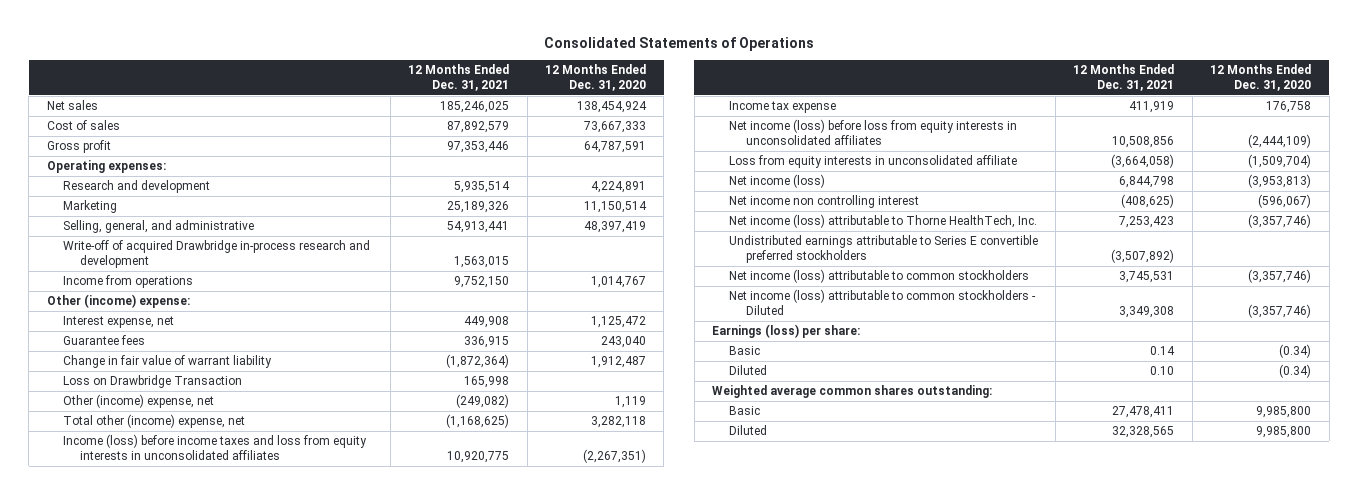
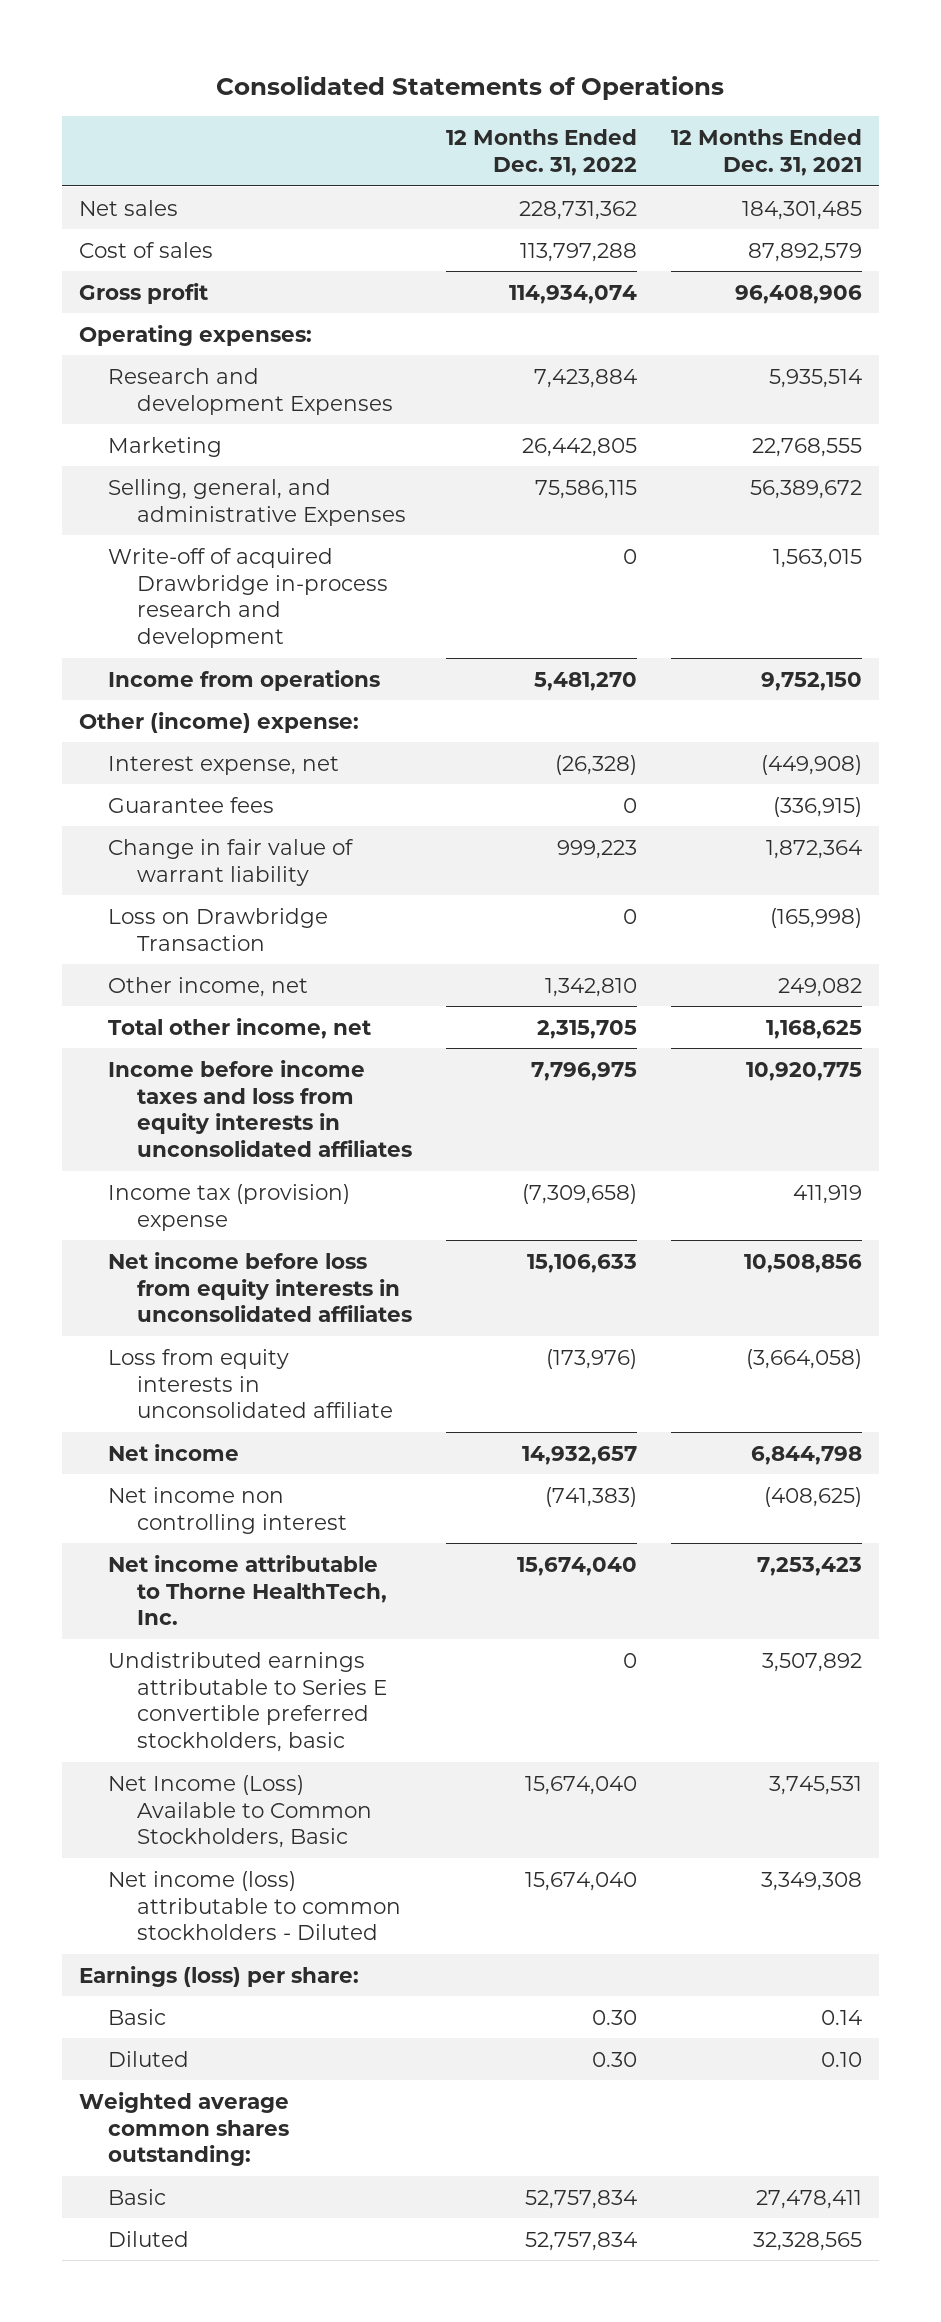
- | 12 Months Ended Dec. 31, 2021 | 12 Months Ended Dec. 31, 2020
+ | 12 Months Ended Dec. 31, 2022 | 12 Months Ended Dec. 31, 2021
- Net sales | 185,246,025 | 138,454,924
+ Net sales | 228,731,362 | 184,301,485
- Gross profit | 97,353,446 | 64,787,591
+ Gross profit | 114,934,074 | 96,408,906
- Research and development | 5,935,514 | 4,224,891
- Marketing | 25,189,326 | 11,150,514
- Selling, general, and administrative | 54,913,441 | 48,397,419
+ Research and development Expenses | 7,423,884 | 5,935,514
+ Marketing | 26,442,805 | 22,768,555
+ Selling, general, and administrative Expenses | 75,586,115 | 56,389,672
- Interest expense, net | 449,908 | 1,125,472
- Guarantee fees | 336,915 | 243,040
- Change in fair value of warrant liability | (1,872,364) | 1,912,487
- Loss on Drawbridge Transaction | 165,998 |
- Other (income) expense, net | (249,082) | 1,119
- Total other (income) expense, net | (1,168,625) | 3,282,118
- Income (loss) before income taxes and loss from equity interests in unconsolidated affiliates | 10,920,775 | (2,267,351)
- Income tax expense | 411,919 | 176,758
- Net income (loss) before loss from equity interests in unconsolidated affiliates | 10,508,856 | (2,444,109)
+ Interest expense, net | (26,328) | (449,908)
+ Guarantee fees | 0 | (336,915)
+ Change in fair value of warrant liability | 999,223 | 1,872,364
+ Loss on Drawbridge Transaction | 0 | (165,998)
+ Other income, net | 1,342,810 | 249,082
+ Total other income, net | 2,315,705 | 1,168,625
+ Income before income taxes and loss from equity interests in unconsolidated affiliates | 7,796,975 | 10,920,775
+ Income tax (provision) expense | (7,309,658) | 411,919
+ Net income before loss from equity interests in unconsolidated affiliates | 15,106,633 | 10,508,856
- Net income (loss) | 6,844,798 | (3,953,813)
+ Net income | 14,932,657 | 6,844,798
- Net income (loss) attributable to Thorne HealthTech, Inc. | 7,253,423 | (3,357,746)
- Undistributed earnings attributable to Series E convertible preferred stockholders | (3,507,892) |
- Net income (loss) attributable to common stockholders | 3,745,531 | (3,357,746)
+ Net income attributable to Thorne HealthTech, Inc. | 15,674,040 | 7,253,423
+ Undistributed earnings attributable to Series E convertible preferred stockholders, basic | 0 | 3,507,892
+ Net Income (Loss) Available to Common Stockholders, Basic | 15,674,040 | 3,745,531

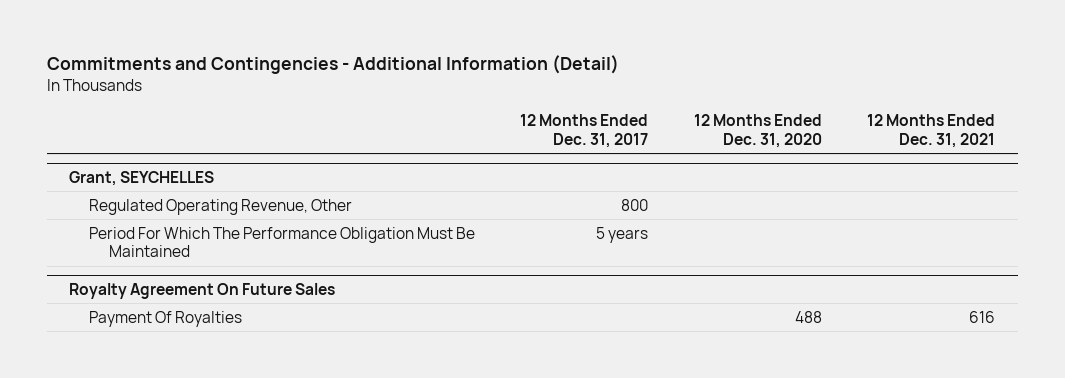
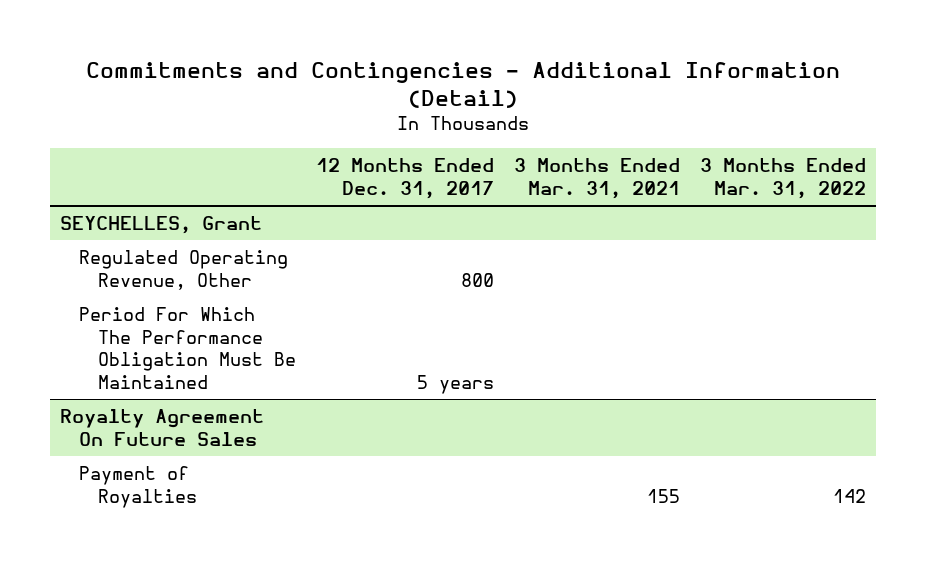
- | 12 Months Ended Dec. 31, 2017 | 12 Months Ended Dec. 31, 2020 | 12 Months Ended Dec. 31, 2021
+ | 12 Months Ended Dec. 31, 2017 | 3 Months Ended Mar. 31, 2021 | 3 Months Ended Mar. 31, 2022
- Grant, SEYCHELLES
+ SEYCHELLES, Grant
@ Royalty Agreement On Future Sales
- Payment Of Royalties | | 488 | 616
+ Payment of Royalties | | 155 | 142

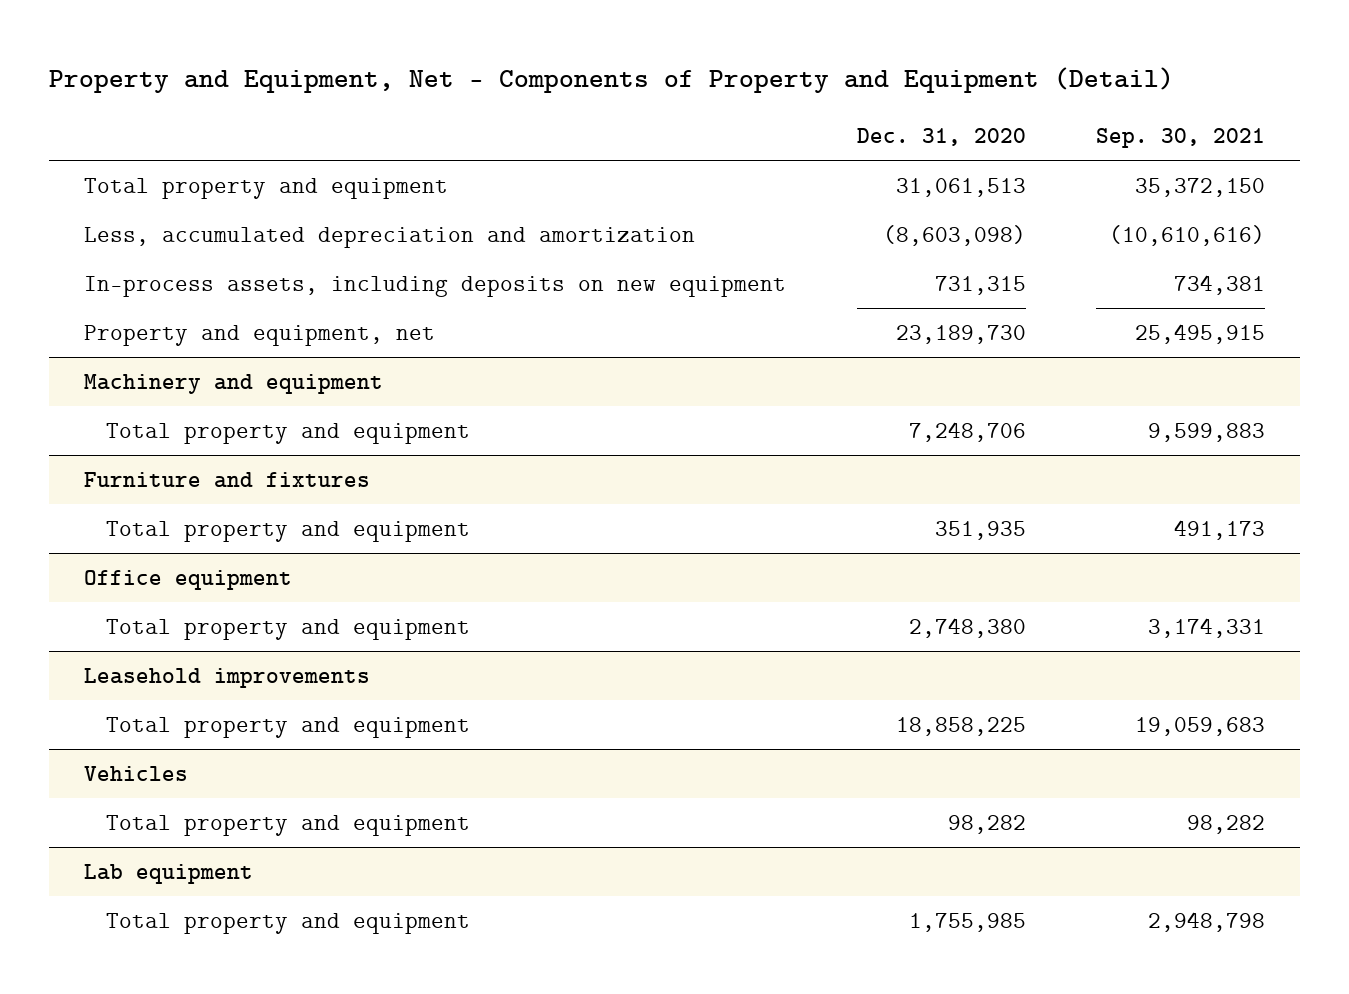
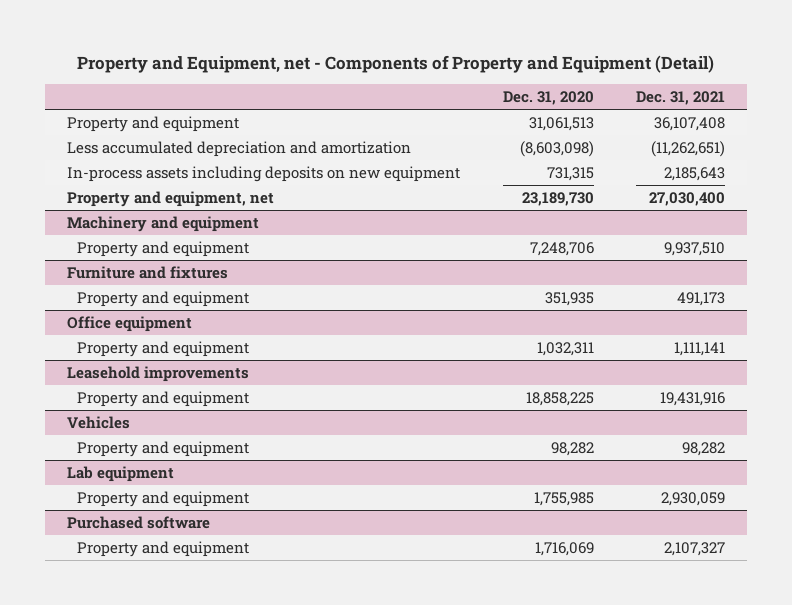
- Property and Equipment, Net - Components of Property and Equipment (Detail)
+ Property and Equipment, net - Components of Property and Equipment (Detail)
- | Dec. 31, 2020 | Sep. 30, 2021
+ | Dec. 31, 2020 | Dec. 31, 2021
- Total property and equipment | 31,061,513 | 35,372,150
- Less, accumulated depreciation and amortization | (8,603,098) | (10,610,616)
- In-process assets, including deposits on new equipment | 731,315 | 734,381
+ Property and equipment | 31,061,513 | 36,107,408
+ Less accumulated depreciation and amortization | (8,603,098) | (11,262,651)
+ In-process assets including deposits on new equipment | 731,315 | 2,185,643
@ Machinery and equipment
- Total property and equipment | 7,248,706 | 9,599,883
+ Property and equipment | 7,248,706 | 9,937,510
@ Furniture and fixtures
- Total property and equipment | 351,935 | 491,173
+ Property and equipment | 351,935 | 491,173
@ Office equipment
- Total property and equipment | 2,748,380 | 3,174,331
+ Property and equipment | 1,032,311 | 1,111,141
@ Leasehold improvements
- Total property and equipment | 18,858,225 | 19,059,683
+ Property and equipment | 18,858,225 | 19,431,916
@ Vehicles
- Total property and equipment | 98,282 | 98,282
+ Property and equipment | 98,282 | 98,282
@ Lab equipment
- Total property and equipment | 1,755,985 | 2,948,798
+ Property and equipment | 1,755,985 | 2,930,059
+ Purchased software
+ Property and equipment | 1,716,069 | 2,107,327

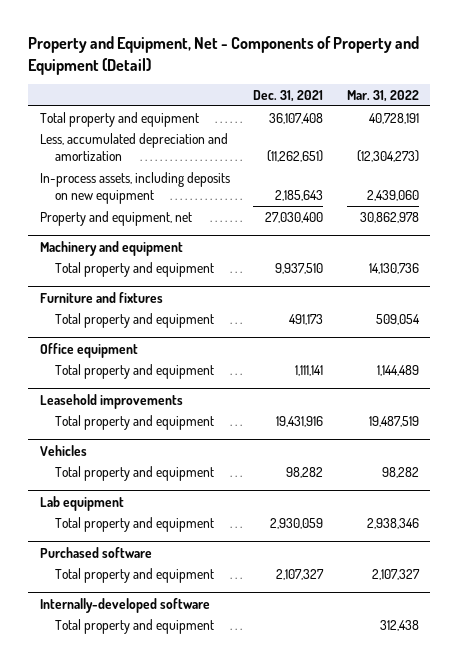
- Property and Equipment, net - Components of Property and Equipment (Detail)
+ Property and Equipment, Net - Components of Property and Equipment (Detail)
- | Dec. 31, 2020 | Dec. 31, 2021
+ | Dec. 31, 2021 | Mar. 31, 2022
- Property and equipment | 31,061,513 | 36,107,408
- Less accumulated depreciation and amortization | (8,603,098) | (11,262,651)
- In-process assets including deposits on new equipment | 731,315 | 2,185,643
+ Total property and equipment | 36,107,408 | 40,728,191
+ Less, accumulated depreciation and amortization | (11,262,651) | (12,304,273)
+ In-process assets, including deposits on new equipment | 2,185,643 | 2,439,060
@ Machinery and equipment
- Property and equipment | 7,248,706 | 9,937,510
+ Total property and equipment | 9,937,510 | 14,130,736
@ Furniture and fixtures
- Property and equipment | 351,935 | 491,173
+ Total property and equipment | 491,173 | 509,054
@ Office equipment
- Property and equipment | 1,032,311 | 1,111,141
+ Total property and equipment | 1,111,141 | 1,144,489
@ Leasehold improvements
- Property and equipment | 18,858,225 | 19,431,916
+ Total property and equipment | 19,431,916 | 19,487,519
@ Vehicles
- Property and equipment | 98,282 | 98,282
+ Total property and equipment | 98,282 | 98,282
@ Lab equipment
- Property and equipment | 1,755,985 | 2,930,059
+ Total property and equipment | 2,930,059 | 2,938,346
@ Purchased software
- Property and equipment | 1,716,069 | 2,107,327
+ Total property and equipment | 2,107,327 | 2,107,327
+ Internally-developed software
+ Total property and equipment | | 312,438

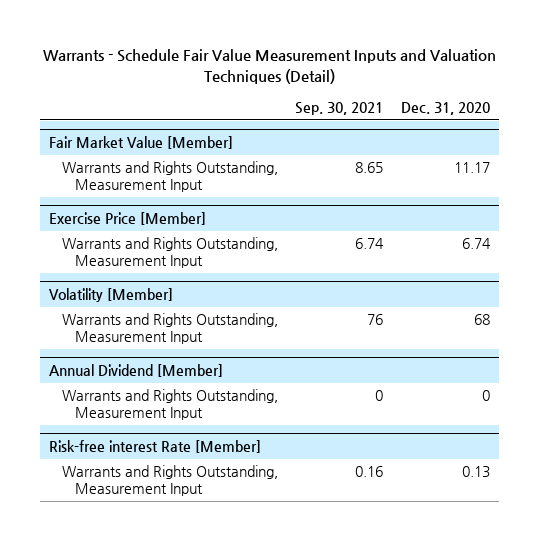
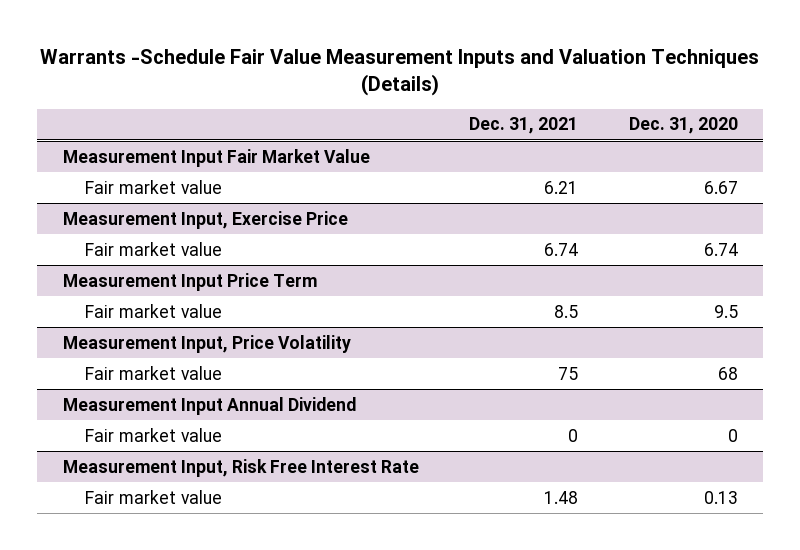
- Warrants - Schedule Fair Value Measurement Inputs and Valuation Techniques (Detail)
+ Warrants -Schedule Fair Value Measurement Inputs and Valuation Techniques (Details)
- | Sep. 30, 2021 | Dec. 31, 2020
+ | Dec. 31, 2021 | Dec. 31, 2020
- Fair Market Value [Member]
- Warrants and Rights Outstanding, Measurement Input | 8.65 | 11.17
- Exercise Price [Member]
- Warrants and Rights Outstanding, Measurement Input | 6.74 | 6.74
- Volatility [Member]
- Warrants and Rights Outstanding, Measurement Input | 76 | 68
- Annual Dividend [Member]
- Warrants and Rights Outstanding, Measurement Input | 0 | 0
- Risk-free interest Rate [Member]
- Warrants and Rights Outstanding, Measurement Input | 0.16 | 0.13
+ Measurement Input Fair Market Value
+ Fair market value | 6.21 | 6.67
+ Measurement Input, Exercise Price
+ Fair market value | 6.74 | 6.74
+ Measurement Input Price Term
+ Fair market value | 8.5 | 9.5
+ Measurement Input, Price Volatility
+ Fair market value | 75 | 68
+ Measurement Input Annual Dividend
+ Fair market value | 0 | 0
+ Measurement Input, Risk Free Interest Rate
+ Fair market value | 1.48 | 0.13

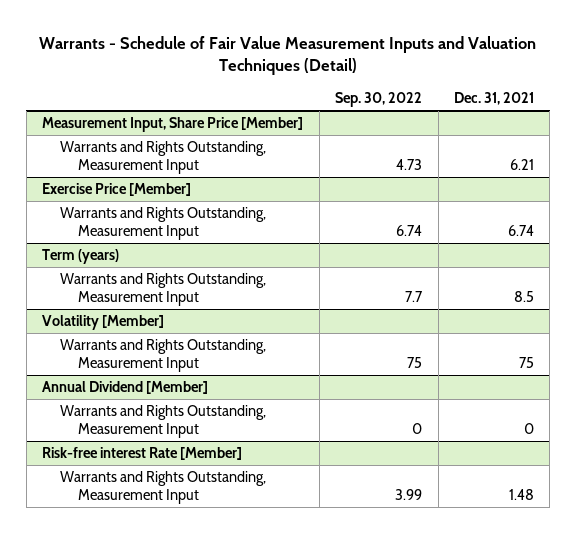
- Warrants -Schedule Fair Value Measurement Inputs and Valuation Techniques (Details)
+ Warrants - Schedule of Fair Value Measurement Inputs and Valuation Techniques (Detail)
- | Dec. 31, 2021 | Dec. 31, 2020
+ | Sep. 30, 2022 | Dec. 31, 2021
- Measurement Input Fair Market Value
- Fair market value | 6.21 | 6.67
- Measurement Input, Exercise Price
- Fair market value | 6.74 | 6.74
- Measurement Input Price Term
- Fair market value | 8.5 | 9.5
- Measurement Input, Price Volatility
- Fair market value | 75 | 68
- Measurement Input Annual Dividend
- Fair market value | 0 | 0
- Measurement Input, Risk Free Interest Rate
- Fair market value | 1.48 | 0.13
+ Measurement Input, Share Price [Member]
+ Warrants and Rights Outstanding, Measurement Input | 4.73 | 6.21
+ Exercise Price [Member]
+ Warrants and Rights Outstanding, Measurement Input | 6.74 | 6.74
+ Term (years)
+ Warrants and Rights Outstanding, Measurement Input | 7.7 | 8.5
+ Volatility [Member]
+ Warrants and Rights Outstanding, Measurement Input | 75 | 75
+ Annual Dividend [Member]
+ Warrants and Rights Outstanding, Measurement Input | 0 | 0
+ Risk-free interest Rate [Member]
+ Warrants and Rights Outstanding, Measurement Input | 3.99 | 1.48

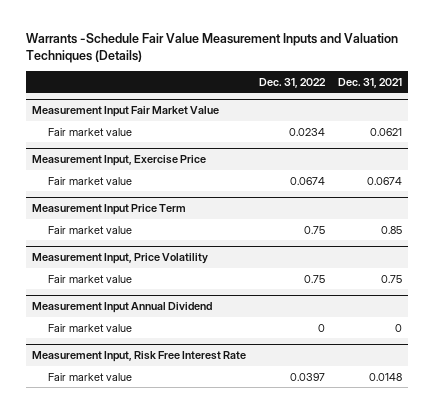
- Warrants - Schedule of Fair Value Measurement Inputs and Valuation Techniques (Detail)
+ Warrants -Schedule Fair Value Measurement Inputs and Valuation Techniques (Details)
- | Sep. 30, 2022 | Dec. 31, 2021
+ | Dec. 31, 2022 | Dec. 31, 2021
- Measurement Input, Share Price [Member]
- Warrants and Rights Outstanding, Measurement Input | 4.73 | 6.21
- Exercise Price [Member]
- Warrants and Rights Outstanding, Measurement Input | 6.74 | 6.74
- Term (years)
- Warrants and Rights Outstanding, Measurement Input | 7.7 | 8.5
- Volatility [Member]
- Warrants and Rights Outstanding, Measurement Input | 75 | 75
- Annual Dividend [Member]
- Warrants and Rights Outstanding, Measurement Input | 0 | 0
- Risk-free interest Rate [Member]
- Warrants and Rights Outstanding, Measurement Input | 3.99 | 1.48
+ Measurement Input Fair Market Value
+ Fair market value | 0.0234 | 0.0621
+ Measurement Input, Exercise Price
+ Fair market value | 0.0674 | 0.0674
+ Measurement Input Price Term
+ Fair market value | 0.75 | 0.85
+ Measurement Input, Price Volatility
+ Fair market value | 0.75 | 0.75
+ Measurement Input Annual Dividend
+ Fair market value | 0 | 0
+ Measurement Input, Risk Free Interest Rate
+ Fair market value | 0.0397 | 0.0148

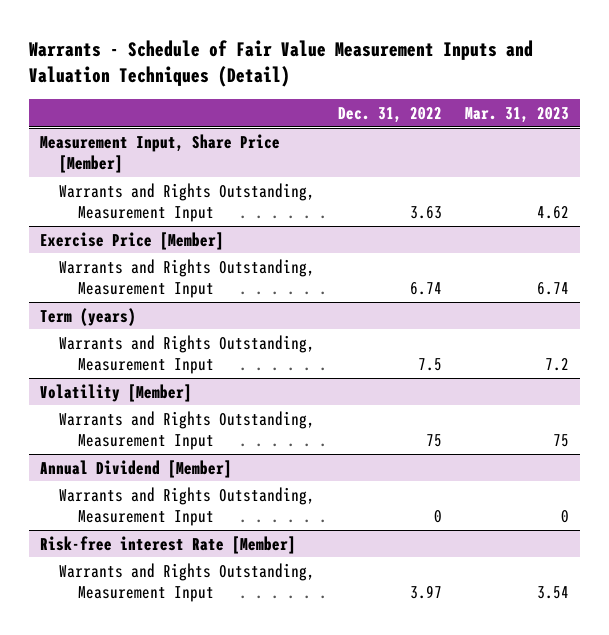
- Warrants -Schedule Fair Value Measurement Inputs and Valuation Techniques (Details)
+ Warrants - Schedule of Fair Value Measurement Inputs and Valuation Techniques (Detail)
- | Dec. 31, 2022 | Dec. 31, 2021
+ | Dec. 31, 2022 | Mar. 31, 2023
- Measurement Input Fair Market Value
- Fair market value | 0.0234 | 0.0621
- Measurement Input, Exercise Price
- Fair market value | 0.0674 | 0.0674
- Measurement Input Price Term
- Fair market value | 0.75 | 0.85
- Measurement Input, Price Volatility
- Fair market value | 0.75 | 0.75
- Measurement Input Annual Dividend
- Fair market value | 0 | 0
- Measurement Input, Risk Free Interest Rate
- Fair market value | 0.0397 | 0.0148
+ Measurement Input, Share Price [Member]
+ Warrants and Rights Outstanding, Measurement Input | 3.63 | 4.62
+ Exercise Price [Member]
+ Warrants and Rights Outstanding, Measurement Input | 6.74 | 6.74
+ Term (years)
+ Warrants and Rights Outstanding, Measurement Input | 7.5 | 7.2
+ Volatility [Member]
+ Warrants and Rights Outstanding, Measurement Input | 75 | 75
+ Annual Dividend [Member]
+ Warrants and Rights Outstanding, Measurement Input | 0 | 0
+ Risk-free interest Rate [Member]
+ Warrants and Rights Outstanding, Measurement Input | 3.97 | 3.54

